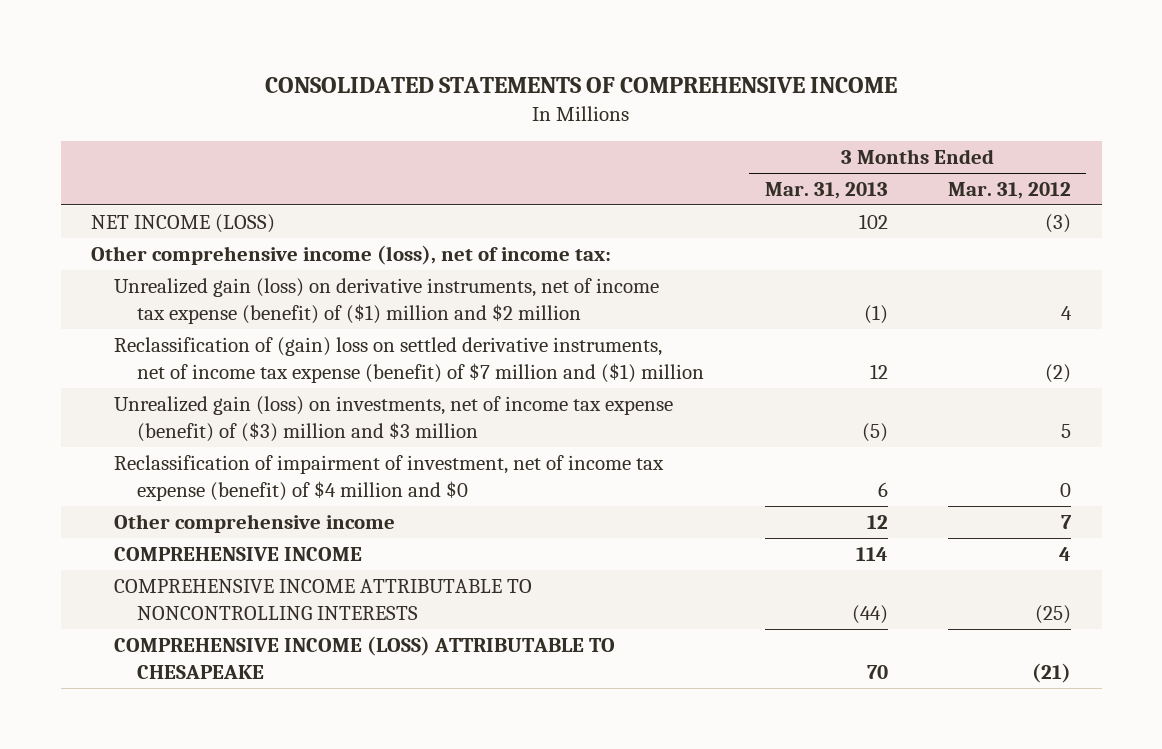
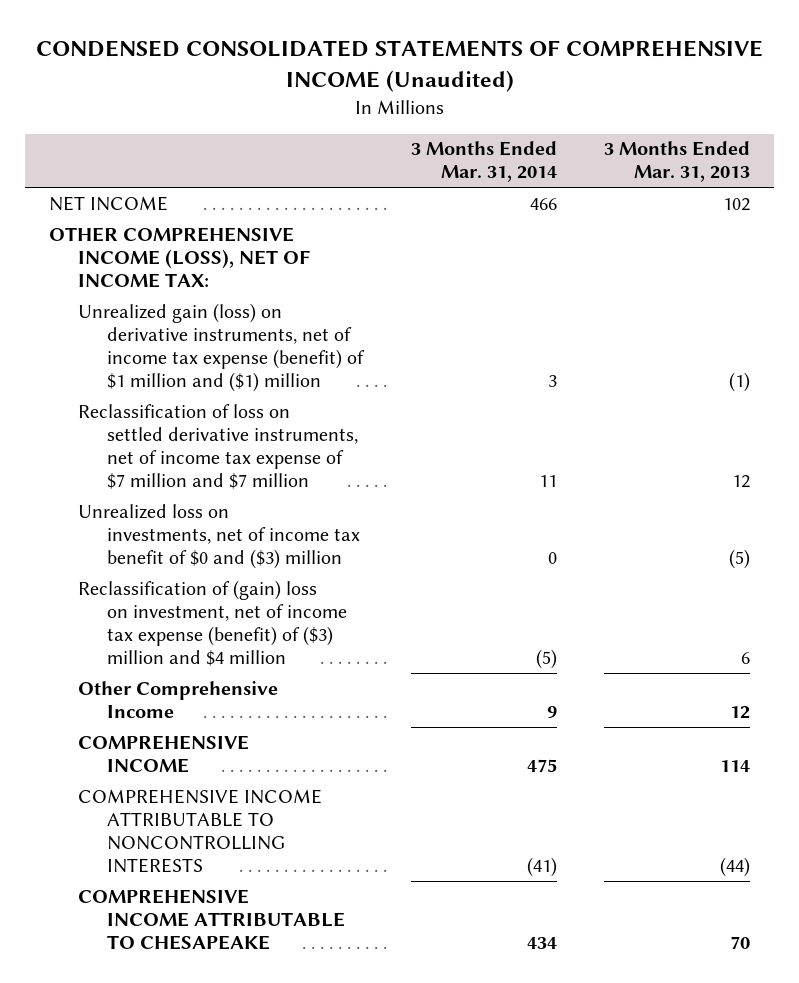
- CONSOLIDATED STATEMENTS OF COMPREHENSIVE INCOME
+ CONDENSED CONSOLIDATED STATEMENTS OF COMPREHENSIVE INCOME (Unaudited)
- | 3 Months Ended Mar. 31, 2013 | 3 Months Ended Mar. 31, 2012
+ | 3 Months Ended Mar. 31, 2014 | 3 Months Ended Mar. 31, 2013
- NET INCOME (LOSS) | 102 | (3)
- Other comprehensive income (loss), net of income tax:
- Unrealized gain (loss) on derivative instruments, net of income tax expense (benefit) of ($1) million and $2 million | (1) | 4
- Reclassification of (gain) loss on settled derivative instruments, net of income tax expense (benefit) of $7 million and ($1) million | 12 | (2)
- Unrealized gain (loss) on investments, net of income tax expense (benefit) of ($3) million and $3 million | (5) | 5
- Reclassification of impairment of investment, net of income tax expense (benefit) of $4 million and $0 | 6 | 0
- Other comprehensive income | 12 | 7
+ NET INCOME | 466 | 102
+ OTHER COMPREHENSIVE INCOME (LOSS), NET OF INCOME TAX:
+ Unrealized gain (loss) on derivative instruments, net of income tax expense (benefit) of $1 million and ($1) million | 3 | (1)
+ Reclassification of loss on settled derivative instruments, net of income tax expense of $7 million and $7 million | 11 | 12
+ Unrealized loss on investments, net of income tax benefit of $0 and ($3) million | 0 | (5)
+ Reclassification of (gain) loss on investment, net of income tax expense (benefit) of ($3) million and $4 million | (5) | 6
+ Other Comprehensive Income | 9 | 12
- COMPREHENSIVE INCOME (LOSS) ATTRIBUTABLE TO CHESAPEAKE | 70 | (21)
+ COMPREHENSIVE INCOME ATTRIBUTABLE TO CHESAPEAKE | 434 | 70

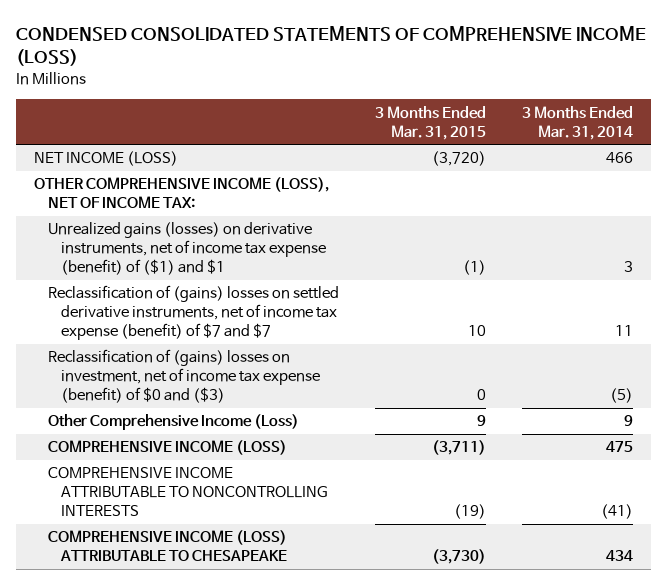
- CONDENSED CONSOLIDATED STATEMENTS OF COMPREHENSIVE INCOME (Unaudited)
+ CONDENSED CONSOLIDATED STATEMENTS OF COMPREHENSIVE INCOME (LOSS)
- | 3 Months Ended Mar. 31, 2014 | 3 Months Ended Mar. 31, 2013
+ | 3 Months Ended Mar. 31, 2015 | 3 Months Ended Mar. 31, 2014
- NET INCOME | 466 | 102
+ NET INCOME (LOSS) | (3,720) | 466
- Unrealized gain (loss) on derivative instruments, net of income tax expense (benefit) of $1 million and ($1) million | 3 | (1)
- Reclassification of loss on settled derivative instruments, net of income tax expense of $7 million and $7 million | 11 | 12
- Unrealized loss on investments, net of income tax benefit of $0 and ($3) million | 0 | (5)
- Reclassification of (gain) loss on investment, net of income tax expense (benefit) of ($3) million and $4 million | (5) | 6
- Other Comprehensive Income | 9 | 12
- COMPREHENSIVE INCOME | 475 | 114
+ Unrealized gains (losses) on derivative instruments, net of income tax expense (benefit) of ($1) and $1 | (1) | 3
+ Reclassification of (gains) losses on settled derivative instruments, net of income tax expense (benefit) of $7 and $7 | 10 | 11
+ Reclassification of (gains) losses on investment, net of income tax expense (benefit) of $0 and ($3) | 0 | (5)
+ Other Comprehensive Income (Loss) | 9 | 9
+ COMPREHENSIVE INCOME (LOSS) | (3,711) | 475
- COMPREHENSIVE INCOME ATTRIBUTABLE TO CHESAPEAKE | 434 | 70
+ COMPREHENSIVE INCOME (LOSS) ATTRIBUTABLE TO CHESAPEAKE | (3,730) | 434

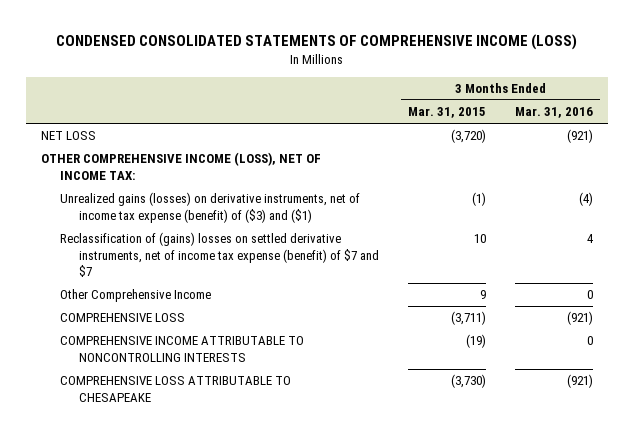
- | 3 Months Ended Mar. 31, 2015 | 3 Months Ended Mar. 31, 2014
+ | 3 Months Ended Mar. 31, 2015 | 3 Months Ended Mar. 31, 2016
- NET INCOME (LOSS) | (3,720) | 466
+ NET LOSS | (3,720) | (921)
- Unrealized gains (losses) on derivative instruments, net of income tax expense (benefit) of ($1) and $1 | (1) | 3
+ Unrealized gains (losses) on derivative instruments, net of income tax expense (benefit) of ($3) and ($1) | (1) | (4)
- Reclassification of (gains) losses on investment, net of income tax expense (benefit) of $0 and ($3) | 0 | (5)
- Other Comprehensive Income (Loss) | 9 | 9
- COMPREHENSIVE INCOME (LOSS) | (3,711) | 475
+ Other Comprehensive Income | 9 | 0
+ COMPREHENSIVE LOSS | (3,711) | (921)
- COMPREHENSIVE INCOME (LOSS) ATTRIBUTABLE TO CHESAPEAKE | (3,730) | 434
+ COMPREHENSIVE LOSS ATTRIBUTABLE TO CHESAPEAKE | (3,730) | (921)

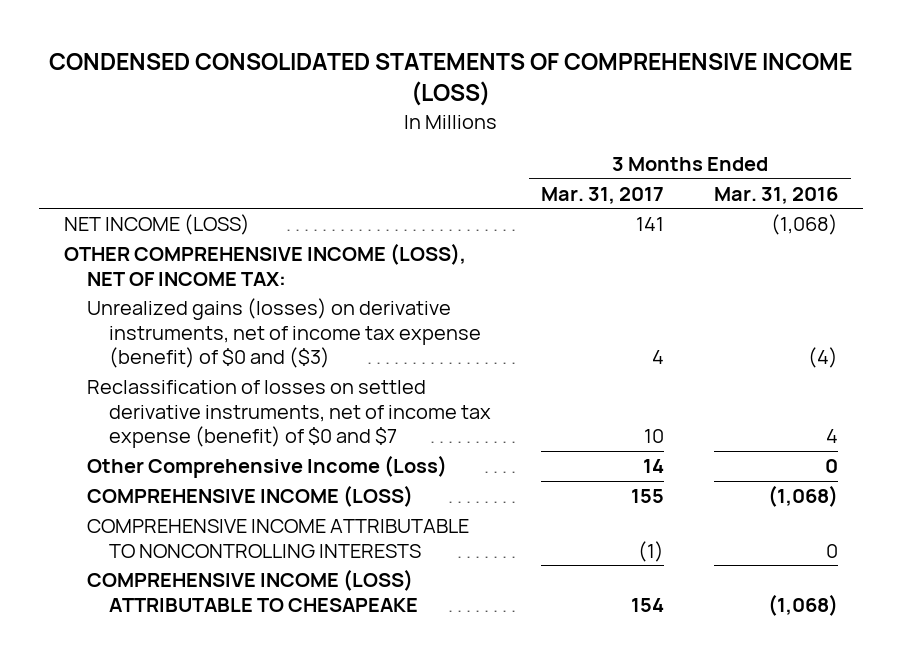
- | 3 Months Ended Mar. 31, 2015 | 3 Months Ended Mar. 31, 2016
+ | 3 Months Ended Mar. 31, 2017 | 3 Months Ended Mar. 31, 2016
- NET LOSS | (3,720) | (921)
+ NET INCOME (LOSS) | 141 | (1,068)
- Unrealized gains (losses) on derivative instruments, net of income tax expense (benefit) of ($3) and ($1) | (1) | (4)
- Reclassification of (gains) losses on settled derivative instruments, net of income tax expense (benefit) of $7 and $7 | 10 | 4
- Other Comprehensive Income | 9 | 0
- COMPREHENSIVE LOSS | (3,711) | (921)
+ Unrealized gains (losses) on derivative instruments, net of income tax expense (benefit) of $0 and ($3) | 4 | (4)
+ Reclassification of losses on settled derivative instruments, net of income tax expense (benefit) of $0 and $7 | 10 | 4
+ Other Comprehensive Income (Loss) | 14 | 0
+ COMPREHENSIVE INCOME (LOSS) | 155 | (1,068)
- COMPREHENSIVE LOSS ATTRIBUTABLE TO CHESAPEAKE | (3,730) | (921)
+ COMPREHENSIVE INCOME (LOSS) ATTRIBUTABLE TO CHESAPEAKE | 154 | (1,068)

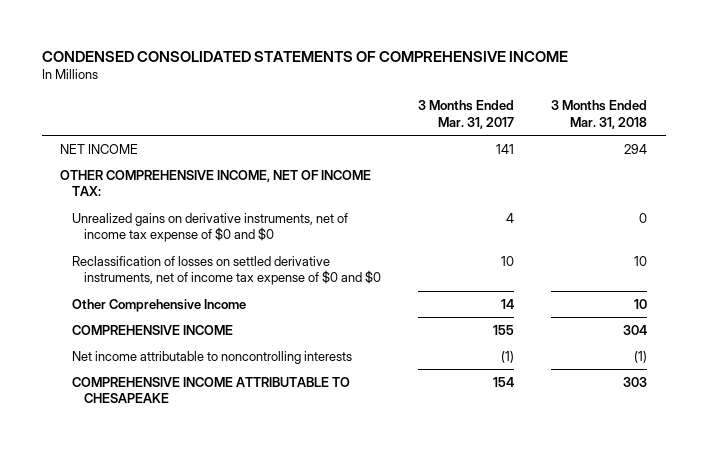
- CONDENSED CONSOLIDATED STATEMENTS OF COMPREHENSIVE INCOME (LOSS)
+ CONDENSED CONSOLIDATED STATEMENTS OF COMPREHENSIVE INCOME
- | 3 Months Ended Mar. 31, 2017 | 3 Months Ended Mar. 31, 2016
+ | 3 Months Ended Mar. 31, 2017 | 3 Months Ended Mar. 31, 2018
- NET INCOME (LOSS) | 141 | (1,068)
- OTHER COMPREHENSIVE INCOME (LOSS), NET OF INCOME TAX:
- Unrealized gains (losses) on derivative instruments, net of income tax expense (benefit) of $0 and ($3) | 4 | (4)
- Reclassification of losses on settled derivative instruments, net of income tax expense (benefit) of $0 and $7 | 10 | 4
- Other Comprehensive Income (Loss) | 14 | 0
- COMPREHENSIVE INCOME (LOSS) | 155 | (1,068)
- COMPREHENSIVE INCOME ATTRIBUTABLE TO NONCONTROLLING INTERESTS | (1) | 0
- COMPREHENSIVE INCOME (LOSS) ATTRIBUTABLE TO CHESAPEAKE | 154 | (1,068)
+ NET INCOME | 141 | 294
+ OTHER COMPREHENSIVE INCOME, NET OF INCOME TAX:
+ Unrealized gains on derivative instruments, net of income tax expense of $0 and $0 | 4 | 0
+ Reclassification of losses on settled derivative instruments, net of income tax expense of $0 and $0 | 10 | 10
+ Other Comprehensive Income | 14 | 10
+ COMPREHENSIVE INCOME | 155 | 304
+ Net income attributable to noncontrolling interests | (1) | (1)
+ COMPREHENSIVE INCOME ATTRIBUTABLE TO CHESAPEAKE | 154 | 303

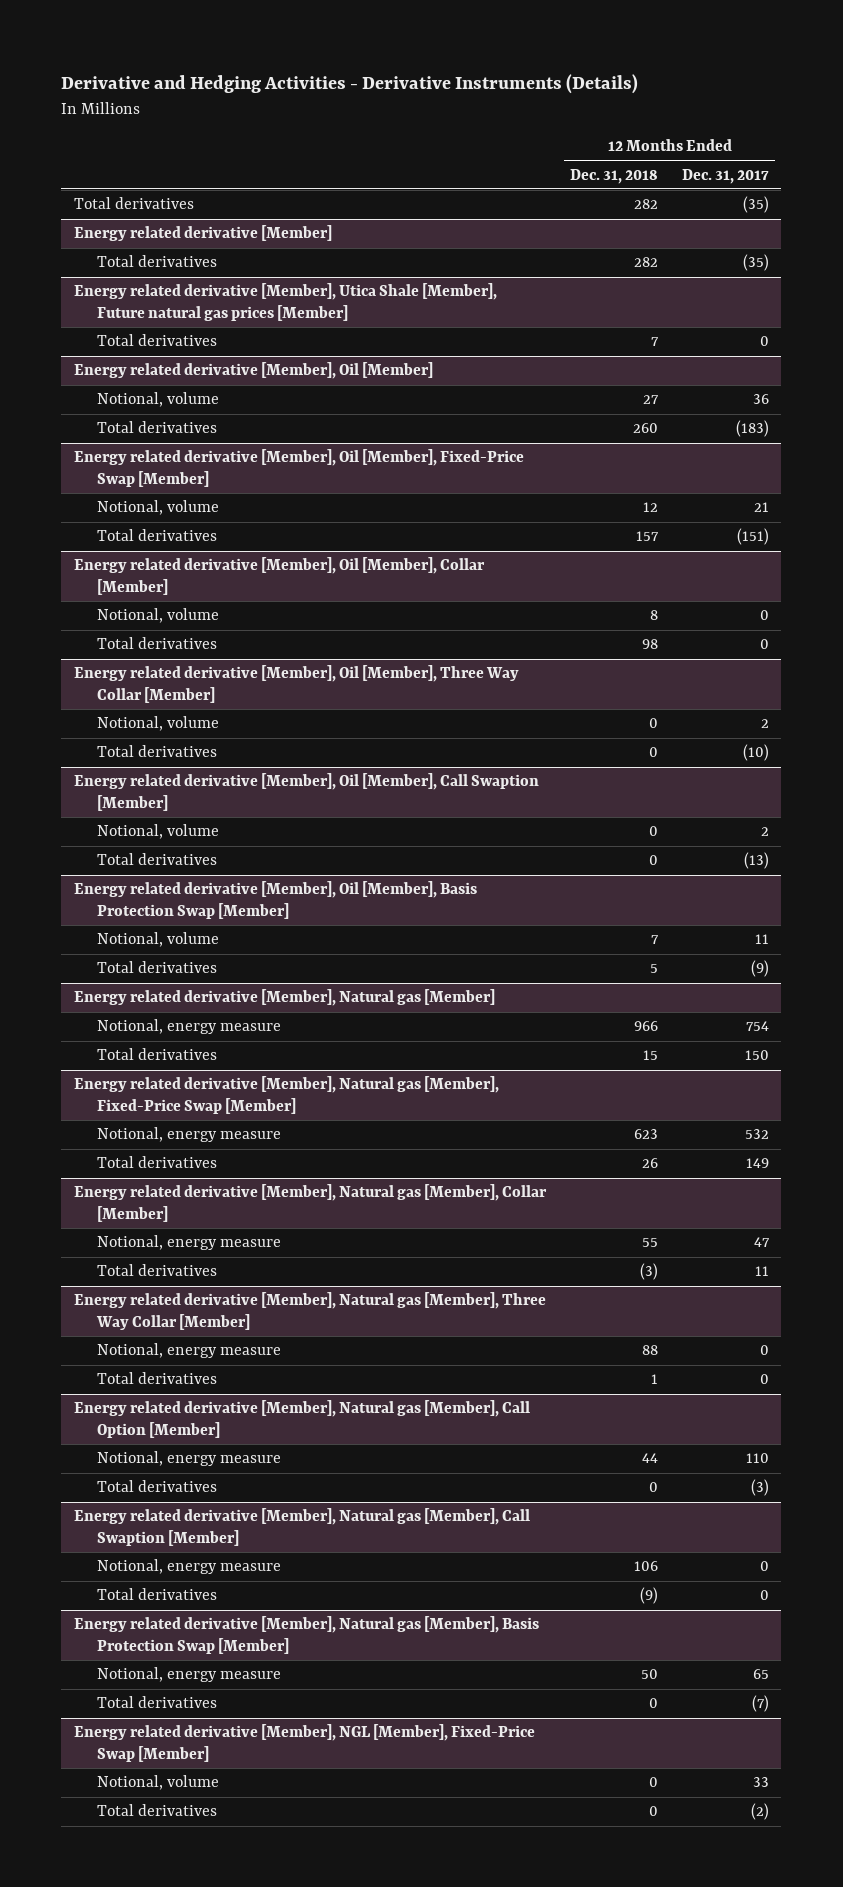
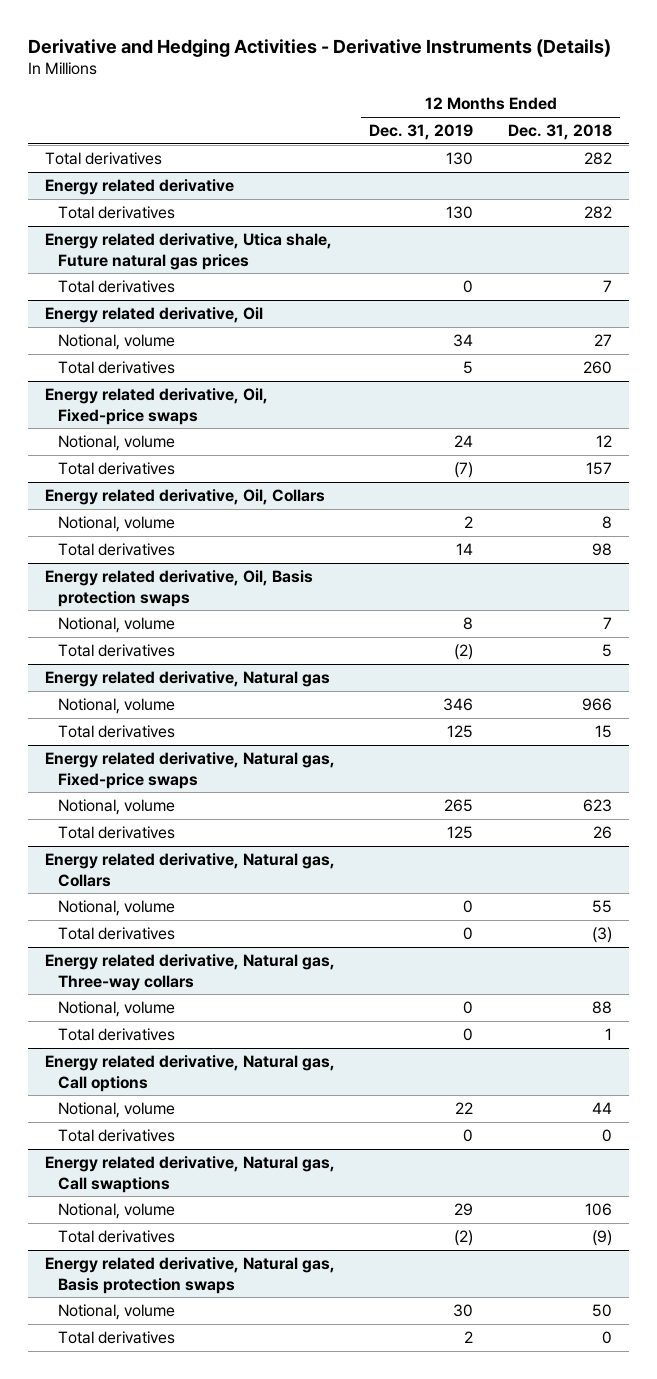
- | 12 Months Ended Dec. 31, 2018 | 12 Months Ended Dec. 31, 2017
+ | 12 Months Ended Dec. 31, 2019 | 12 Months Ended Dec. 31, 2018
- Energy related derivative [Member]
+ Energy related derivative
- Energy related derivative [Member], Utica Shale [Member], Future natural gas prices [Member]
+ Energy related derivative, Utica shale, Future natural gas prices
- Energy related derivative [Member], Oil [Member]
+ Energy related derivative, Oil
- Energy related derivative [Member], Oil [Member], Fixed-Price Swap [Member]
+ Energy related derivative, Oil, Fixed-price swaps
- Energy related derivative [Member], Oil [Member], Collar [Member]
+ Energy related derivative, Oil, Collars
- Energy related derivative [Member], Oil [Member], Three Way Collar [Member]
- Notional, volume | 0 | 2
- Total derivatives | 0 | (10)
- Energy related derivative [Member], Oil [Member], Call Swaption [Member]
- Notional, volume | 0 | 2
- Total derivatives | 0 | (13)
- Energy related derivative [Member], Oil [Member], Basis Protection Swap [Member]
+ Energy related derivative, Oil, Basis protection swaps
- Energy related derivative [Member], Natural gas [Member]
- Notional, energy measure | 966 | 754
+ Energy related derivative, Natural gas
+ Notional, volume | 346 | 966
- Energy related derivative [Member], Natural gas [Member], Fixed-Price Swap [Member]
- Notional, energy measure | 623 | 532
+ Energy related derivative, Natural gas, Fixed-price swaps
+ Notional, volume | 265 | 623
- Energy related derivative [Member], Natural gas [Member], Collar [Member]
- Notional, energy measure | 55 | 47
+ Energy related derivative, Natural gas, Collars
+ Notional, volume | 0 | 55
- Energy related derivative [Member], Natural gas [Member], Three Way Collar [Member]
- Notional, energy measure | 88 | 0
+ Energy related derivative, Natural gas, Three-way collars
+ Notional, volume | 0 | 88
- Energy related derivative [Member], Natural gas [Member], Call Option [Member]
- Notional, energy measure | 44 | 110
+ Energy related derivative, Natural gas, Call options
+ Notional, volume | 22 | 44
- Energy related derivative [Member], Natural gas [Member], Call Swaption [Member]
- Notional, energy measure | 106 | 0
+ Energy related derivative, Natural gas, Call swaptions
+ Notional, volume | 29 | 106
- Energy related derivative [Member], Natural gas [Member], Basis Protection Swap [Member]
- Notional, energy measure | 50 | 65
- Total derivatives | 0 | (7)
- Energy related derivative [Member], NGL [Member], Fixed-Price Swap [Member]
- Notional, volume | 0 | 33
+ Energy related derivative, Natural gas, Basis protection swaps
+ Notional, volume | 30 | 50

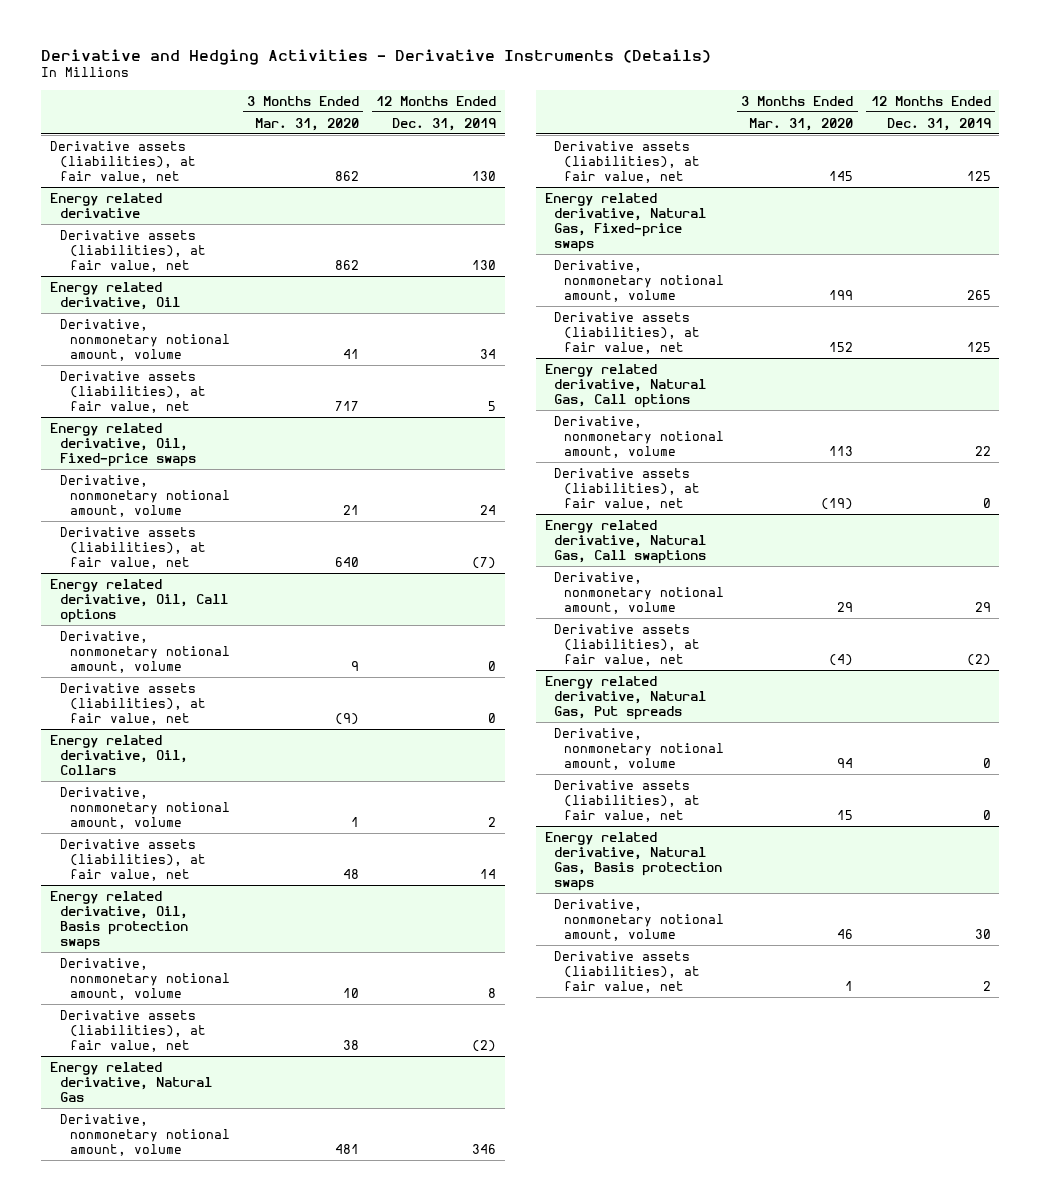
- | 12 Months Ended Dec. 31, 2019 | 12 Months Ended Dec. 31, 2018
+ | 3 Months Ended Mar. 31, 2020 | 12 Months Ended Dec. 31, 2019
- Total derivatives | 130 | 282
+ Derivative assets (liabilities), at fair value, net | 862 | 130
@ Energy related derivative
- Total derivatives | 130 | 282
- Energy related derivative, Utica shale, Future natural gas prices
- Total derivatives | 0 | 7
@ Energy related derivative
+ Derivative assets (liabilities), at fair value, net | 862 | 130
@ Energy related derivative, Oil
- Notional, volume | 34 | 27
- Total derivatives | 5 | 260
+ Derivative, nonmonetary notional amount, volume | 41 | 34
+ Derivative assets (liabilities), at fair value, net | 717 | 5
@ Energy related derivative, Oil, Fixed-price swaps
- Notional, volume | 24 | 12
- Total derivatives | (7) | 157
+ Derivative, nonmonetary notional amount, volume | 21 | 24
+ Derivative assets (liabilities), at fair value, net | 640 | (7)
+ Energy related derivative, Oil, Call options
+ Derivative, nonmonetary notional amount, volume | 9 | 0
+ Derivative assets (liabilities), at fair value, net | (9) | 0
@ Energy related derivative, Oil, Collars
- Notional, volume | 2 | 8
- Total derivatives | 14 | 98
+ Derivative, nonmonetary notional amount, volume | 1 | 2
+ Derivative assets (liabilities), at fair value, net | 48 | 14
@ Energy related derivative, Oil, Basis protection swaps
- Notional, volume | 8 | 7
- Total derivatives | (2) | 5
- Energy related derivative, Natural gas
- Notional, volume | 346 | 966
- Total derivatives | 125 | 15
- Energy related derivative, Natural gas, Fixed-price swaps
- Notional, volume | 265 | 623
- Total derivatives | 125 | 26
- Energy related derivative, Natural gas, Collars
- Notional, volume | 0 | 55
- Total derivatives | 0 | (3)
- Energy related derivative, Natural gas, Three-way collars
- Notional, volume | 0 | 88
- Total derivatives | 0 | 1
- Energy related derivative, Natural gas, Call options
- Notional, volume | 22 | 44
- Total derivatives | 0 | 0
- Energy related derivative, Natural gas, Call swaptions
- Notional, volume | 29 | 106
- Total derivatives | (2) | (9)
- Energy related derivative, Natural gas, Basis protection swaps
- Notional, volume | 30 | 50
- Total derivatives | 2 | 0
@ Energy related derivative, Oil, Basis protection swaps
+ Derivative, nonmonetary notional amount, volume | 10 | 8
+ Derivative assets (liabilities), at fair value, net | 38 | (2)
+ Energy related derivative, Natural Gas
+ Derivative, nonmonetary notional amount, volume | 481 | 346
+ Derivative assets (liabilities), at fair value, net | 145 | 125
+ Energy related derivative, Natural Gas, Fixed-price swaps
+ Derivative, nonmonetary notional amount, volume | 199 | 265
+ Derivative assets (liabilities), at fair value, net | 152 | 125
+ Energy related derivative, Natural Gas, Call options
+ Derivative, nonmonetary notional amount, volume | 113 | 22
+ Derivative assets (liabilities), at fair value, net | (19) | 0
+ Energy related derivative, Natural Gas, Call swaptions
+ Derivative, nonmonetary notional amount, volume | 29 | 29
+ Derivative assets (liabilities), at fair value, net | (4) | (2)
+ Energy related derivative, Natural Gas, Put spreads
+ Derivative, nonmonetary notional amount, volume | 94 | 0
+ Derivative assets (liabilities), at fair value, net | 15 | 0
+ Energy related derivative, Natural Gas, Basis protection swaps
+ Derivative, nonmonetary notional amount, volume | 46 | 30
+ Derivative assets (liabilities), at fair value, net | 1 | 2

